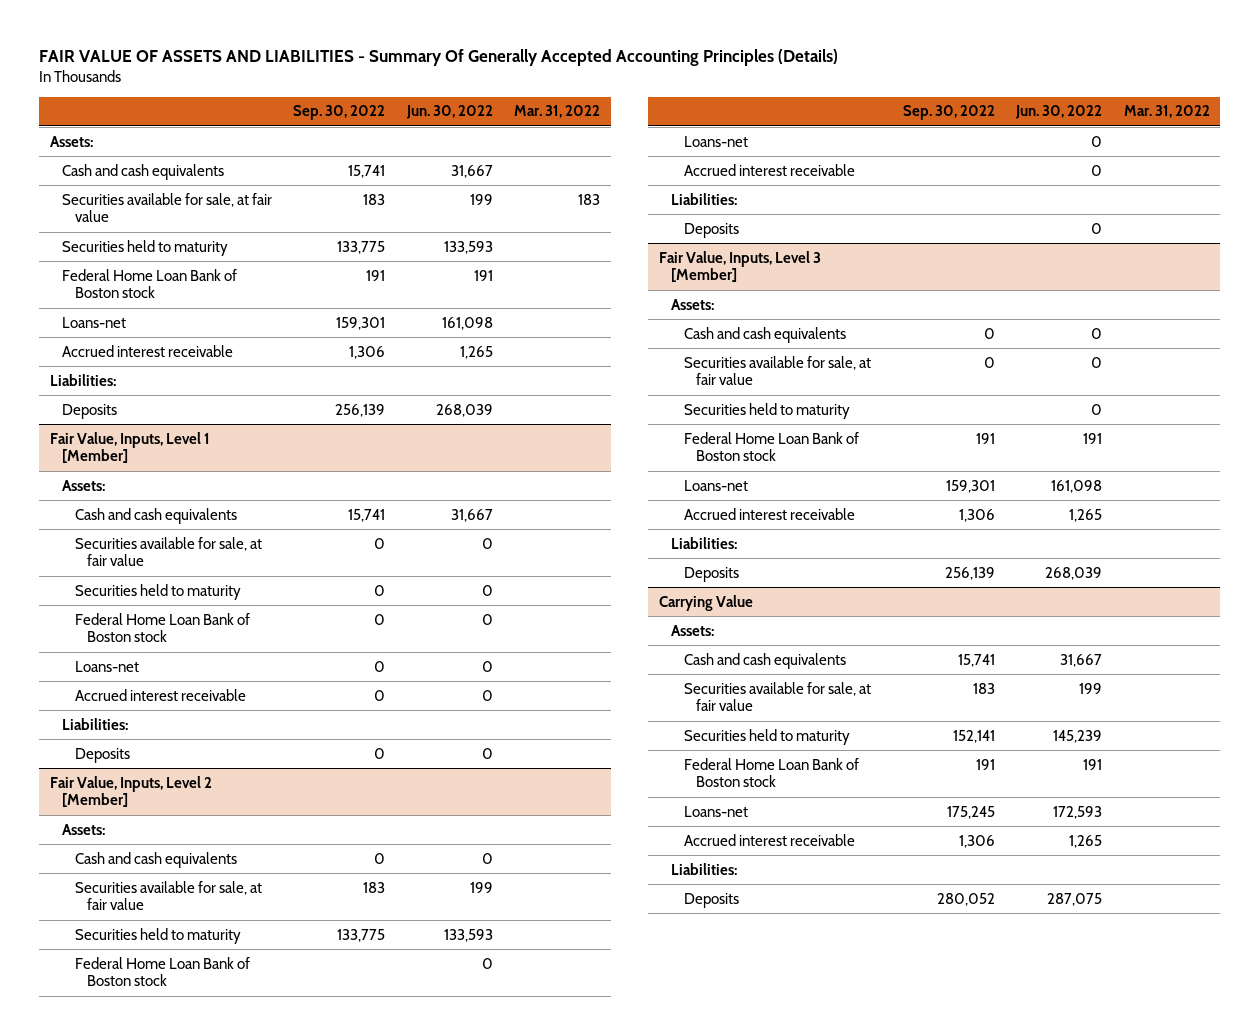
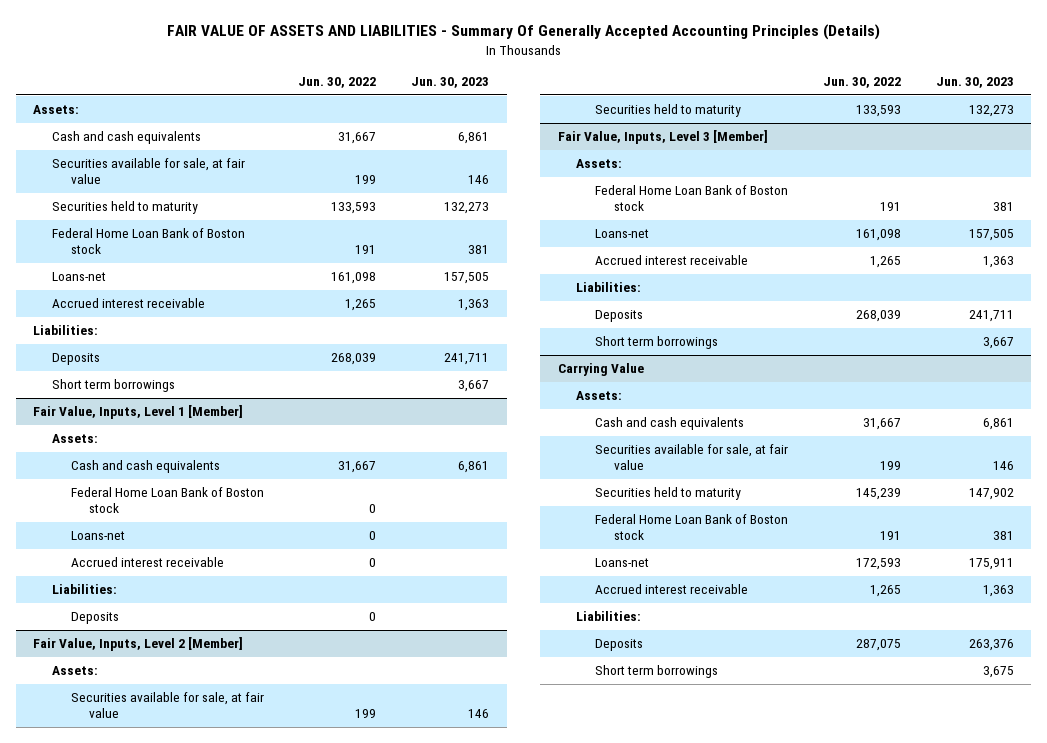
- | Sep. 30, 2022 | Jun. 30, 2022 | Mar. 31, 2022
+ | Jun. 30, 2022 | Jun. 30, 2023
+ Short term borrowings | | 3,667
@ Fair Value, Inputs, Level 1 [Member]
- Securities available for sale, at fair value | 0 | 0 |
- Securities held to maturity | 0 | 0 |
@ Fair Value, Inputs, Level 2 [Member]
- Cash and cash equivalents | 0 | 0 |
- Federal Home Loan Bank of Boston stock | | 0 |
- Loans-net | | 0 |
- Accrued interest receivable | | 0 |
- Liabilities:
- Deposits | | 0 |
@ Fair Value, Inputs, Level 3 [Member]
- Cash and cash equivalents | 0 | 0 |
- Securities available for sale, at fair value | 0 | 0 |
- Securities held to maturity | | 0 |
+ Short term borrowings | | 3,667
@ Carrying Value
+ Short term borrowings | | 3,675

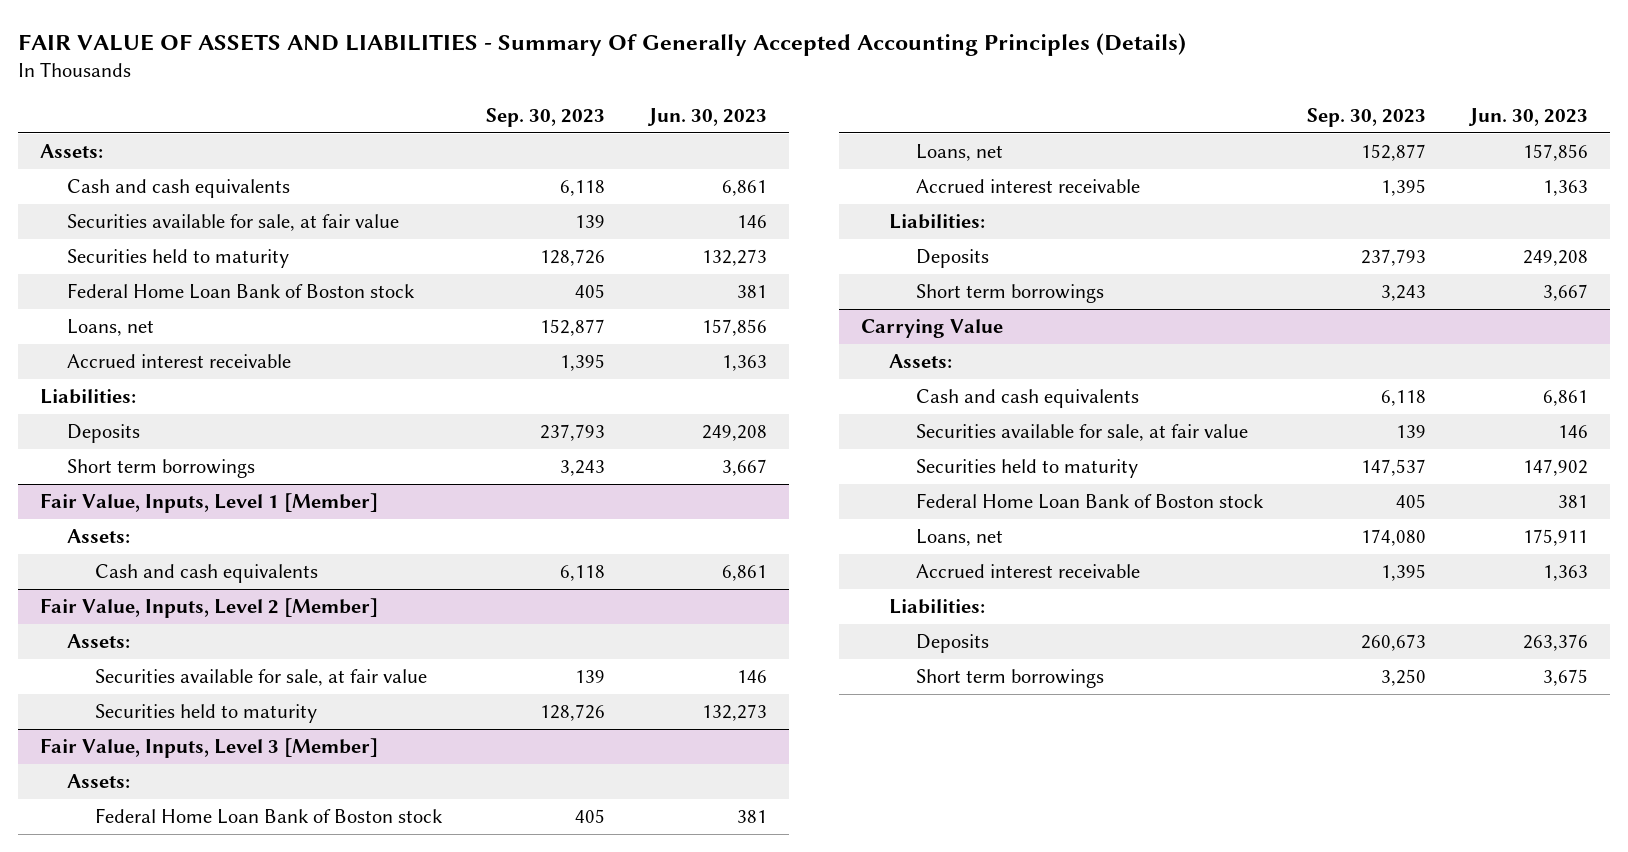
- | Jun. 30, 2022 | Jun. 30, 2023
+ | Sep. 30, 2023 | Jun. 30, 2023
- Loans-net | 161,098 | 157,505
+ Loans, net | 152,877 | 157,856
- Deposits | 268,039 | 241,711
+ Deposits | 237,793 | 249,208
@ Fair Value, Inputs, Level 1 [Member]
- Federal Home Loan Bank of Boston stock | 0 |
- Loans-net | 0 |
- Accrued interest receivable | 0 |
- Liabilities:
- Deposits | 0 |
@ Fair Value, Inputs, Level 3 [Member]
- Loans-net | 161,098 | 157,505
+ Loans, net | 152,877 | 157,856
- Deposits | 268,039 | 241,711
+ Deposits | 237,793 | 249,208
@ Carrying Value
- Loans-net | 172,593 | 175,911
+ Loans, net | 174,080 | 175,911

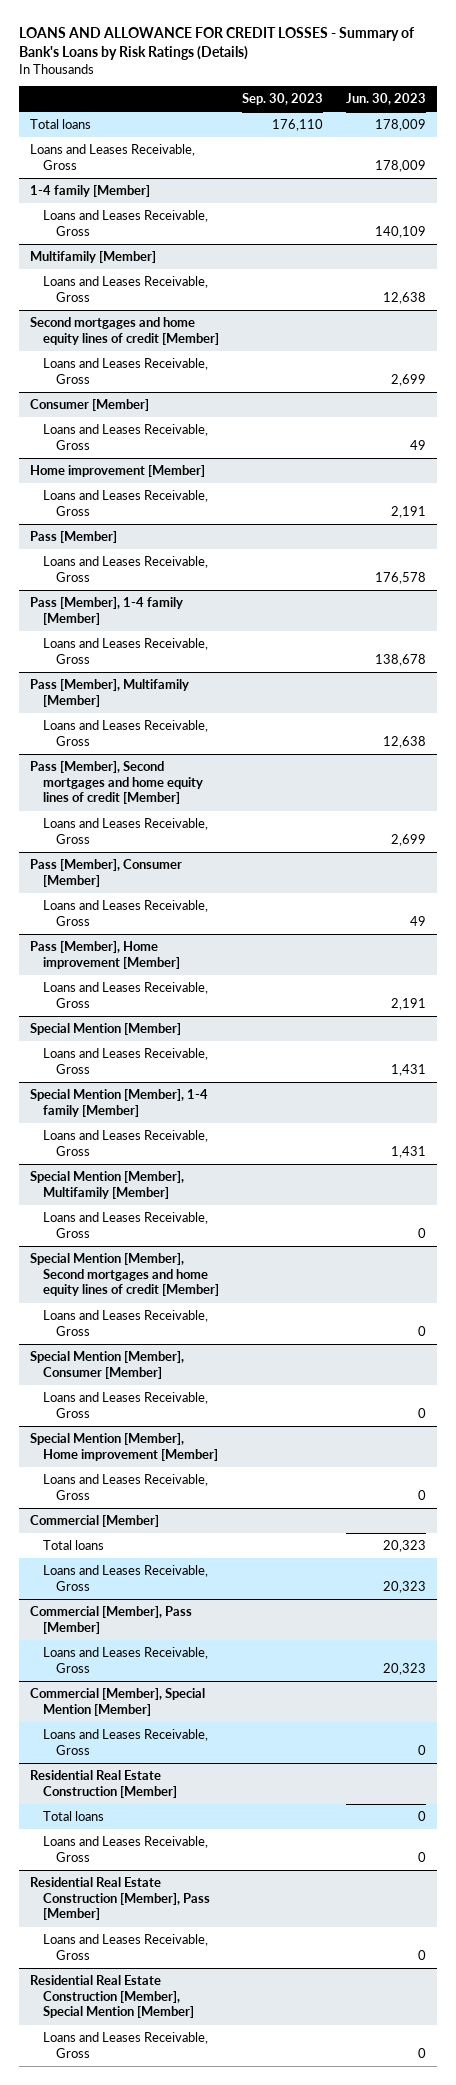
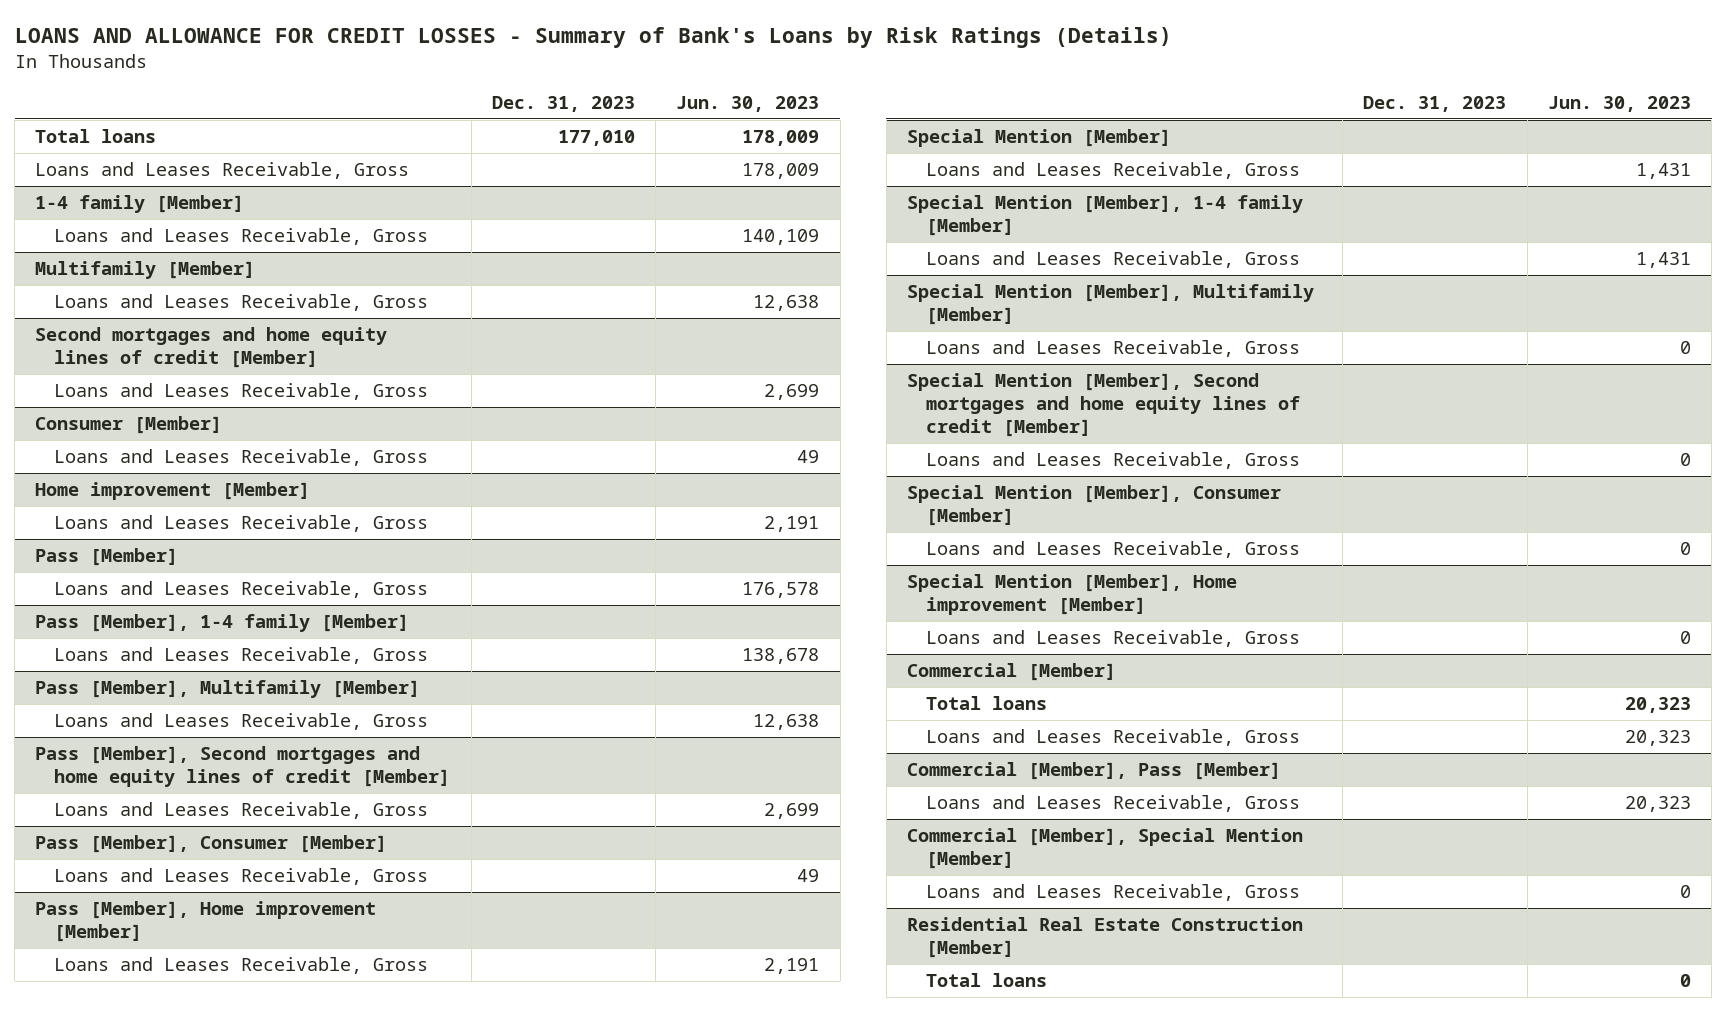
- | Sep. 30, 2023 | Jun. 30, 2023
+ | Dec. 31, 2023 | Jun. 30, 2023
@ Residential Real Estate Construction [Member]
- Loans and Leases Receivable, Gross | | 0
- Residential Real Estate Construction [Member], Pass [Member]
- Loans and Leases Receivable, Gross | | 0
- Residential Real Estate Construction [Member], Special Mention [Member]
- Loans and Leases Receivable, Gross | | 0

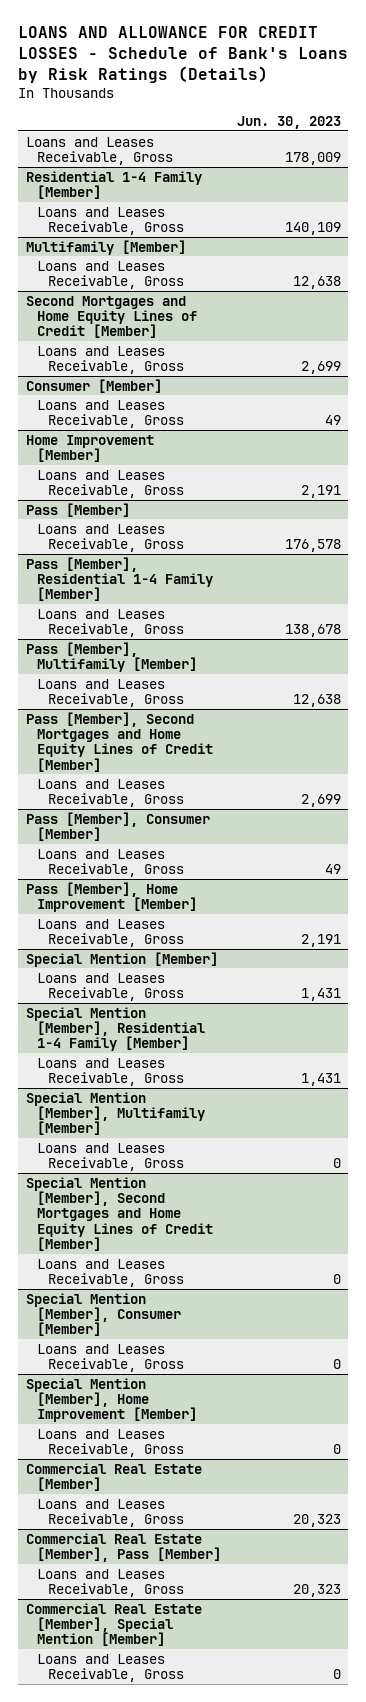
- LOANS AND ALLOWANCE FOR CREDIT LOSSES - Summary of Bank's Loans by Risk Ratings (Details)
+ LOANS AND ALLOWANCE FOR CREDIT LOSSES - Schedule of Bank's Loans by Risk Ratings (Details)
- | Dec. 31, 2023 | Jun. 30, 2023
+ | Jun. 30, 2023
- Total loans | 177,010 | 178,009
- 1-4 family [Member]
+ Residential 1-4 Family [Member]
- Second mortgages and home equity lines of credit [Member]
+ Second Mortgages and Home Equity Lines of Credit [Member]
- Home improvement [Member]
+ Home Improvement [Member]
- Pass [Member], 1-4 family [Member]
+ Pass [Member], Residential 1-4 Family [Member]
- Pass [Member], Second mortgages and home equity lines of credit [Member]
+ Pass [Member], Second Mortgages and Home Equity Lines of Credit [Member]
- Pass [Member], Home improvement [Member]
+ Pass [Member], Home Improvement [Member]
- Special Mention [Member], 1-4 family [Member]
+ Special Mention [Member], Residential 1-4 Family [Member]
- Special Mention [Member], Second mortgages and home equity lines of credit [Member]
+ Special Mention [Member], Second Mortgages and Home Equity Lines of Credit [Member]
- Special Mention [Member], Home improvement [Member]
+ Special Mention [Member], Home Improvement [Member]
- Commercial [Member]
- Total loans | | 20,323
+ Commercial Real Estate [Member]
- Commercial [Member], Pass [Member]
+ Commercial Real Estate [Member], Pass [Member]
- Commercial [Member], Special Mention [Member]
+ Commercial Real Estate [Member], Special Mention [Member]
- Residential Real Estate Construction [Member]
- Total loans | | 0

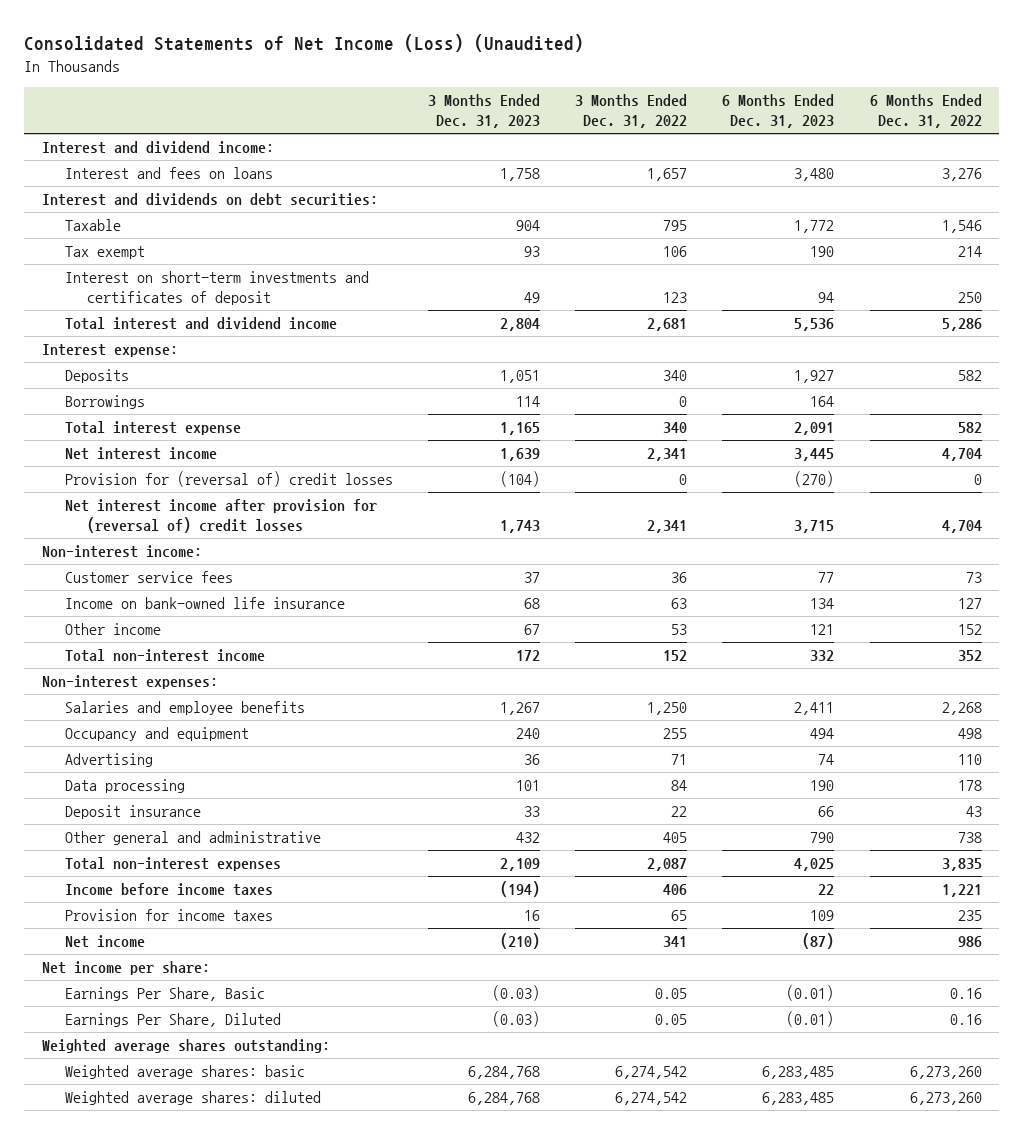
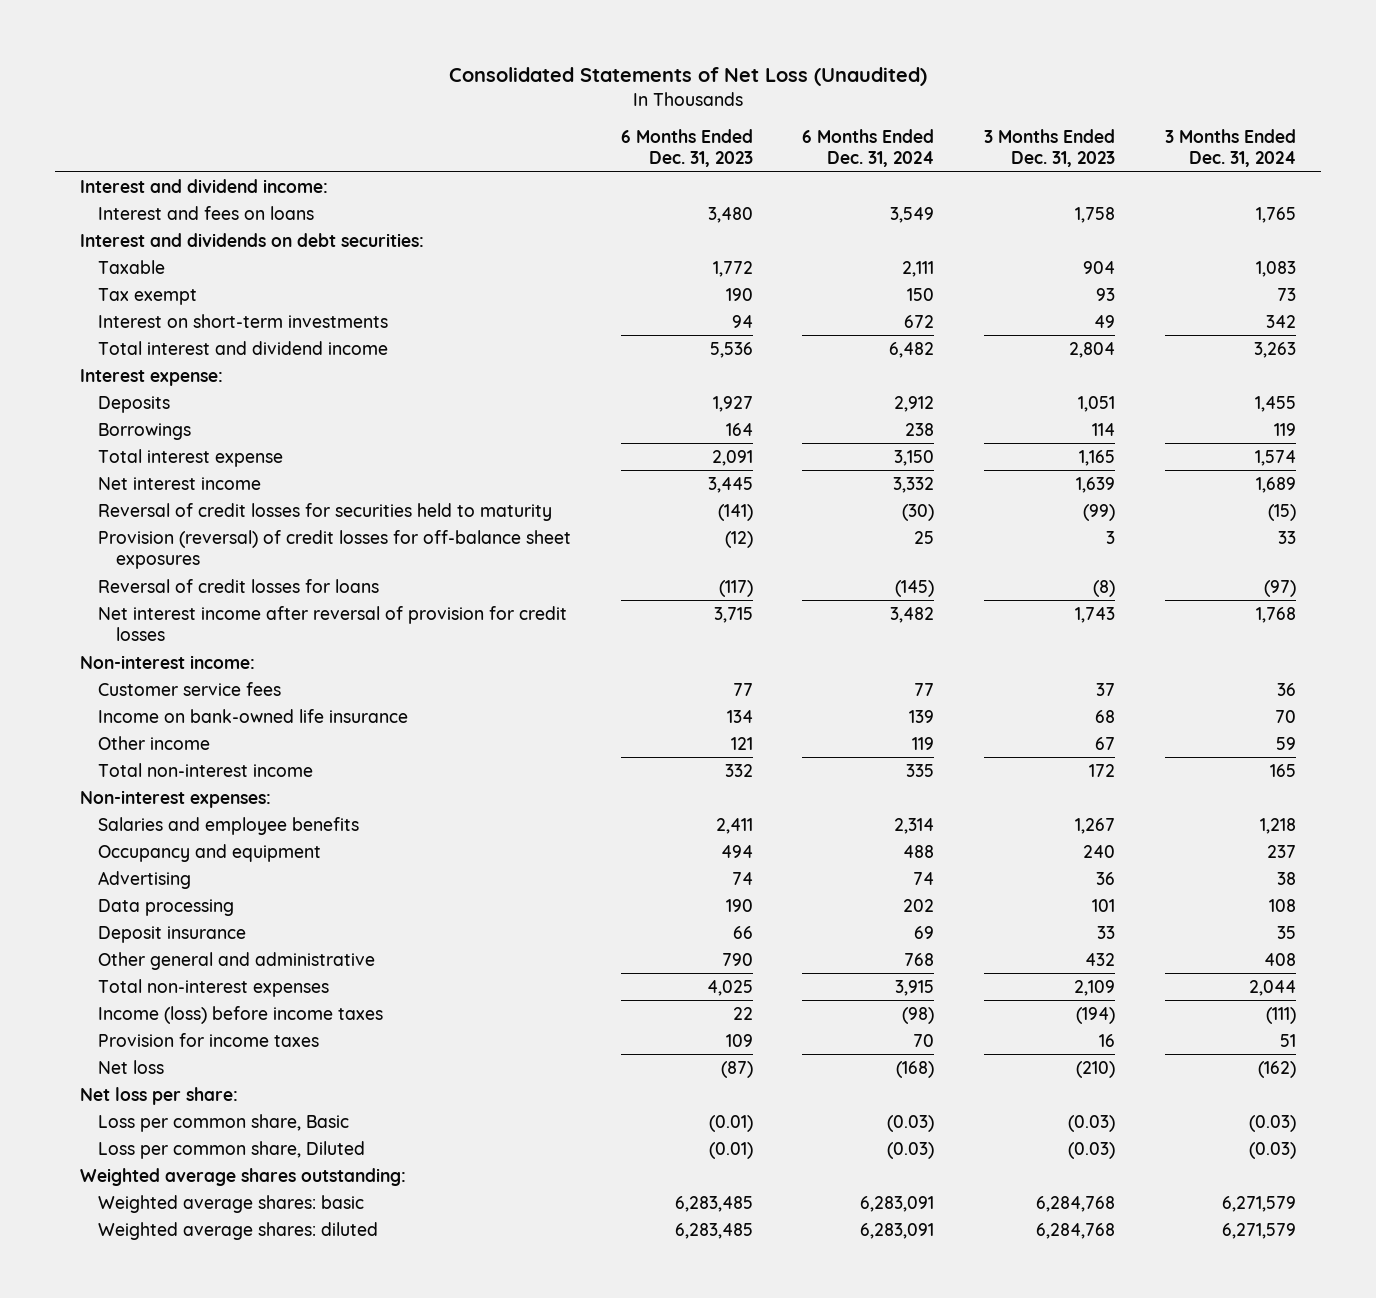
- Consolidated Statements of Net Income (Loss) (Unaudited)
+ Consolidated Statements of Net Loss (Unaudited)
- | 3 Months Ended Dec. 31, 2023 | 3 Months Ended Dec. 31, 2022 | 6 Months Ended Dec. 31, 2023 | 6 Months Ended Dec. 31, 2022
+ | 6 Months Ended Dec. 31, 2023 | 6 Months Ended Dec. 31, 2024 | 3 Months Ended Dec. 31, 2023 | 3 Months Ended Dec. 31, 2024
- Interest on short-term investments and certificates of deposit | 49 | 123 | 94 | 250
+ Interest on short-term investments | 94 | 672 | 49 | 342
- Provision for (reversal of) credit losses | (104) | 0 | (270) | 0
- Net interest income after provision for (reversal of) credit losses | 1,743 | 2,341 | 3,715 | 4,704
+ Reversal of credit losses for securities held to maturity | (141) | (30) | (99) | (15)
+ Provision (reversal) of credit losses for off-balance sheet exposures | (12) | 25 | 3 | 33
+ Reversal of credit losses for loans | (117) | (145) | (8) | (97)
+ Net interest income after reversal of provision for credit losses | 3,715 | 3,482 | 1,743 | 1,768
- Income before income taxes | (194) | 406 | 22 | 1,221
+ Income (loss) before income taxes | 22 | (98) | (194) | (111)
- Net income | (210) | 341 | (87) | 986
- Net income per share:
- Earnings Per Share, Basic | (0.03) | 0.05 | (0.01) | 0.16
- Earnings Per Share, Diluted | (0.03) | 0.05 | (0.01) | 0.16
+ Net loss | (87) | (168) | (210) | (162)
+ Net loss per share:
+ Loss per common share, Basic | (0.01) | (0.03) | (0.03) | (0.03)
+ Loss per common share, Diluted | (0.01) | (0.03) | (0.03) | (0.03)

